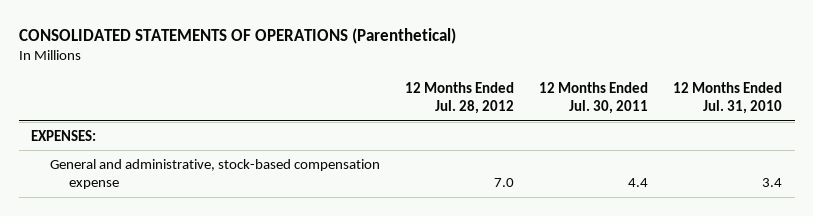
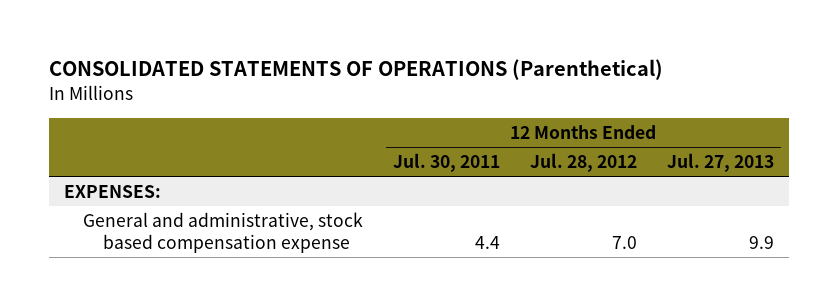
- | 12 Months Ended Jul. 28, 2012 | 12 Months Ended Jul. 30, 2011 | 12 Months Ended Jul. 31, 2010
+ | 12 Months Ended Jul. 30, 2011 | 12 Months Ended Jul. 28, 2012 | 12 Months Ended Jul. 27, 2013
- General and administrative, stock-based compensation expense | 7.0 | 4.4 | 3.4
+ General and administrative, stock based compensation expense | 4.4 | 7.0 | 9.9

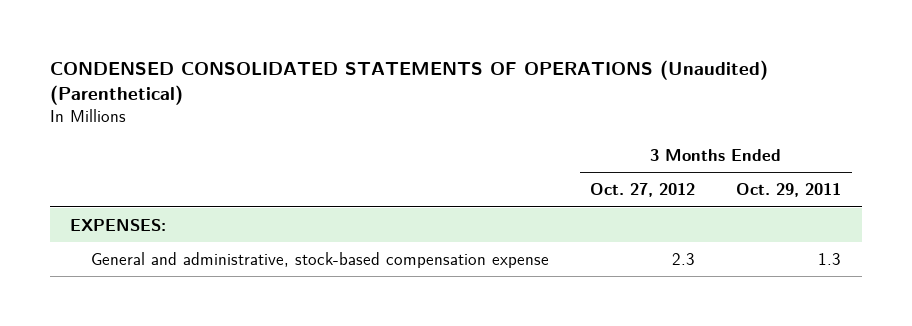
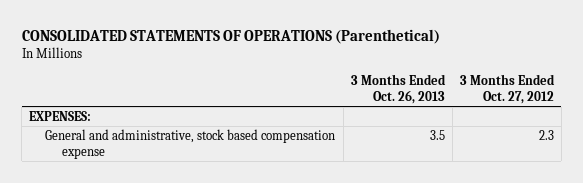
- CONDENSED CONSOLIDATED STATEMENTS OF OPERATIONS (Unaudited) (Parenthetical)
+ CONSOLIDATED STATEMENTS OF OPERATIONS (Parenthetical)
- | 3 Months Ended Oct. 27, 2012 | 3 Months Ended Oct. 29, 2011
+ | 3 Months Ended Oct. 26, 2013 | 3 Months Ended Oct. 27, 2012
- General and administrative, stock-based compensation expense | 2.3 | 1.3
+ General and administrative, stock based compensation expense | 3.5 | 2.3

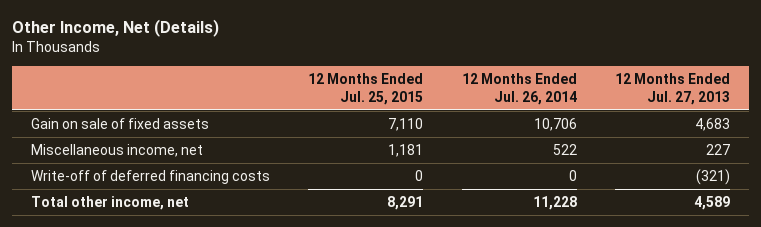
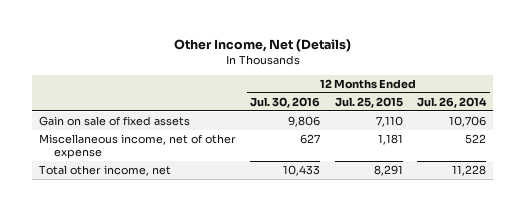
- | 12 Months Ended Jul. 25, 2015 | 12 Months Ended Jul. 26, 2014 | 12 Months Ended Jul. 27, 2013
+ | 12 Months Ended Jul. 30, 2016 | 12 Months Ended Jul. 25, 2015 | 12 Months Ended Jul. 26, 2014
- Miscellaneous income, net | 1,181 | 522 | 227
- Write-off of deferred financing costs | 0 | 0 | (321)
+ Miscellaneous income, net of other expense | 627 | 1,181 | 522

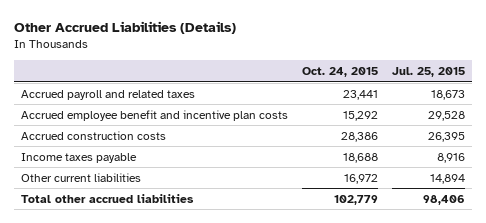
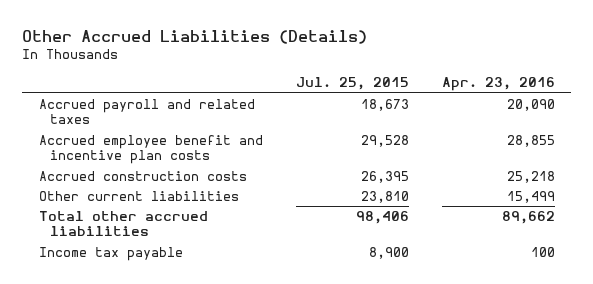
- | Oct. 24, 2015 | Jul. 25, 2015
+ | Jul. 25, 2015 | Apr. 23, 2016
- Income taxes payable | 18,688 | 8,916
- Other current liabilities | 16,972 | 14,894
+ Other current liabilities | 23,810 | 15,499
+ Income tax payable | 8,900 | 100

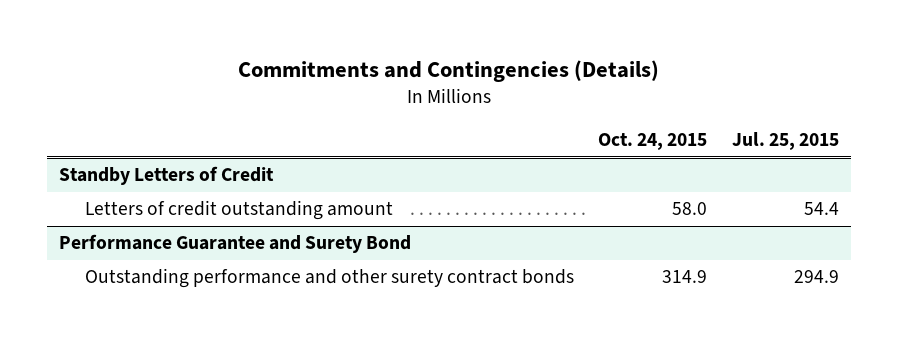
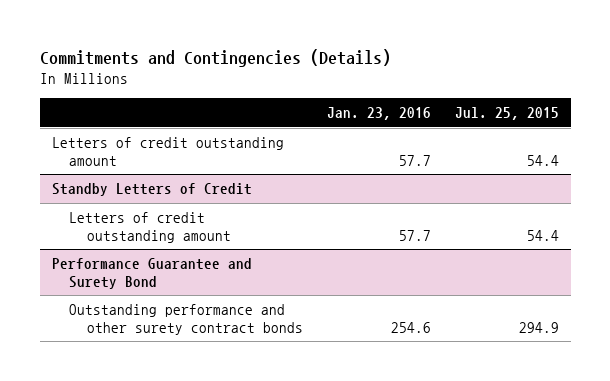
- | Oct. 24, 2015 | Jul. 25, 2015
+ | Jan. 23, 2016 | Jul. 25, 2015
+ Letters of credit outstanding amount | 57.7 | 54.4

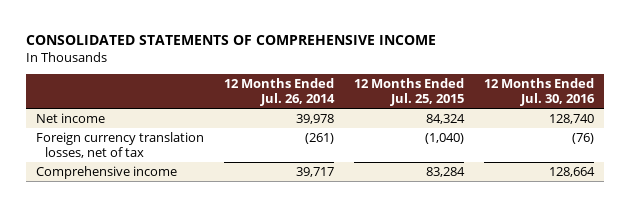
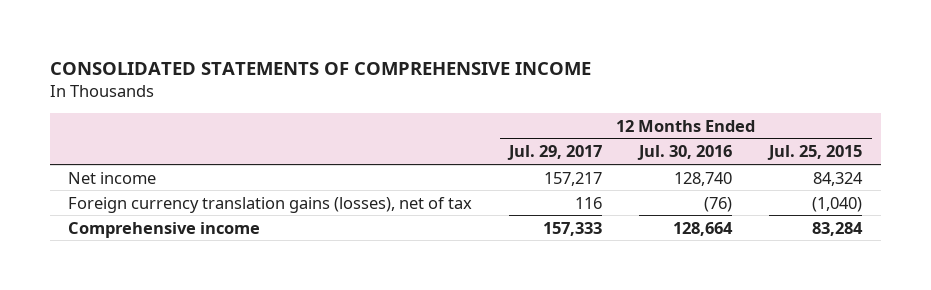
- | 12 Months Ended Jul. 26, 2014 | 12 Months Ended Jul. 25, 2015 | 12 Months Ended Jul. 30, 2016
+ | 12 Months Ended Jul. 29, 2017 | 12 Months Ended Jul. 30, 2016 | 12 Months Ended Jul. 25, 2015
- Foreign currency translation losses, net of tax | (261) | (1,040) | (76)
+ Foreign currency translation gains (losses), net of tax | 116 | (76) | (1,040)

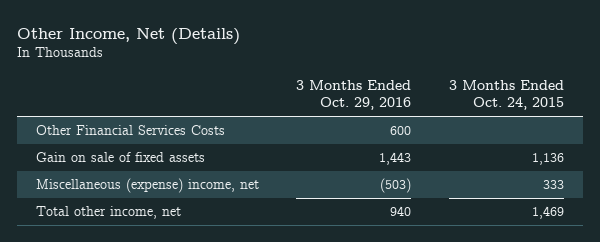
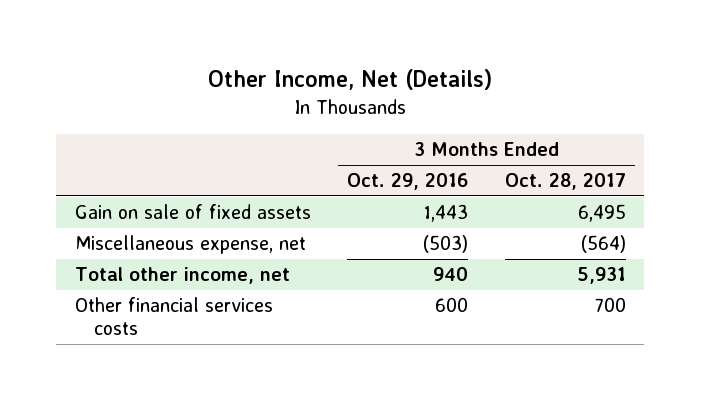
- | 3 Months Ended Oct. 29, 2016 | 3 Months Ended Oct. 24, 2015
+ | 3 Months Ended Oct. 29, 2016 | 3 Months Ended Oct. 28, 2017
- Other Financial Services Costs | 600 |
- Miscellaneous (expense) income, net | (503) | 333
+ Miscellaneous expense, net | (503) | (564)
+ Other financial services costs | 600 | 700

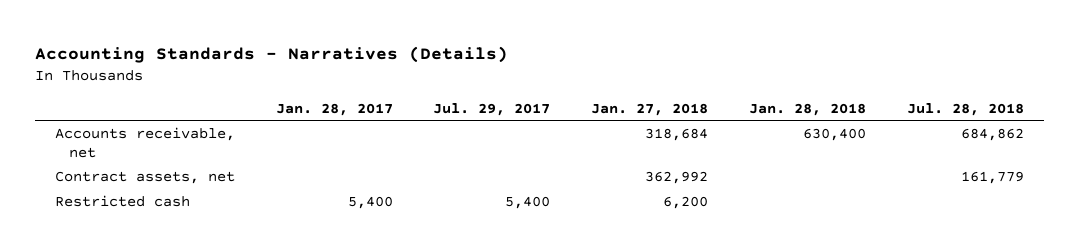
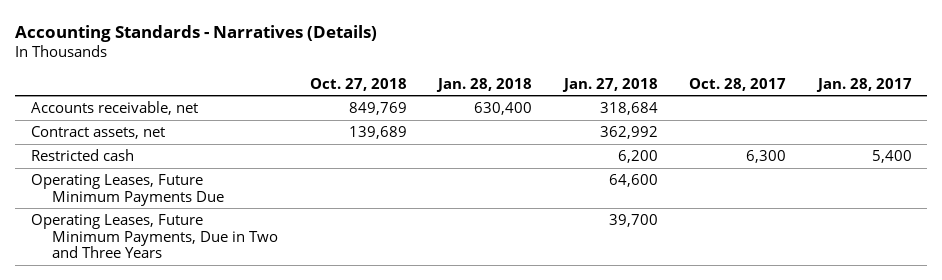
- | Jan. 28, 2017 | Jul. 29, 2017 | Jan. 27, 2018 | Jan. 28, 2018 | Jul. 28, 2018
+ | Oct. 27, 2018 | Jan. 28, 2018 | Jan. 27, 2018 | Oct. 28, 2017 | Jan. 28, 2017
+ Operating Leases, Future Minimum Payments Due | | | 64,600 | |
+ Operating Leases, Future Minimum Payments, Due in Two and Three Years | | | 39,700 | |

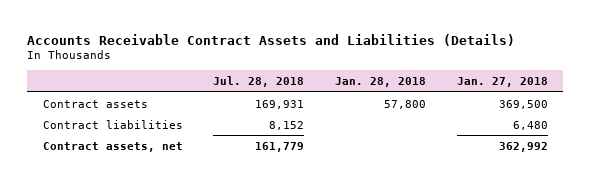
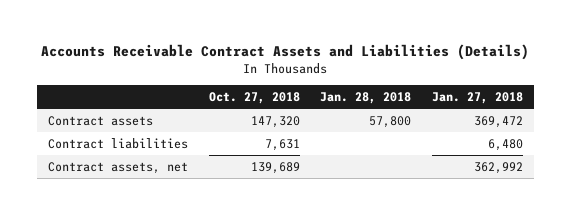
- | Jul. 28, 2018 | Jan. 28, 2018 | Jan. 27, 2018
+ | Oct. 27, 2018 | Jan. 28, 2018 | Jan. 27, 2018
- Contract assets | 169,931 | 57,800 | 369,500
+ Contract assets | 147,320 | 57,800 | 369,472

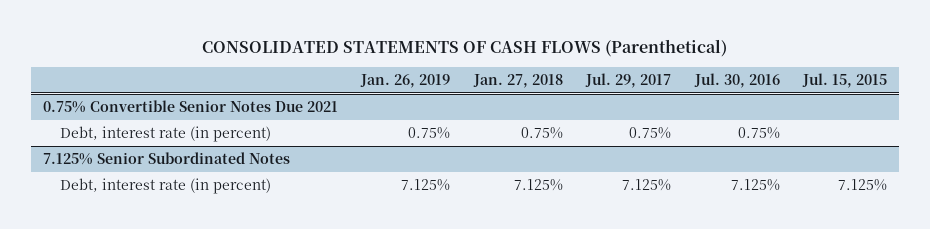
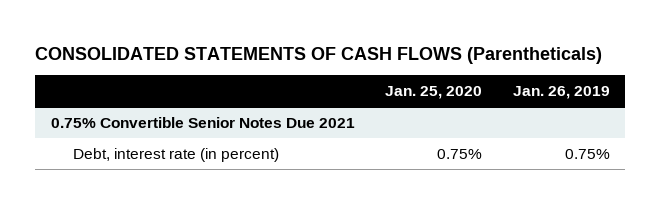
- CONSOLIDATED STATEMENTS OF CASH FLOWS (Parenthetical)
+ CONSOLIDATED STATEMENTS OF CASH FLOWS (Parentheticals)
- | Jan. 26, 2019 | Jan. 27, 2018 | Jul. 29, 2017 | Jul. 30, 2016 | Jul. 15, 2015
+ | Jan. 25, 2020 | Jan. 26, 2019
- 7.125% Senior Subordinated Notes
- Debt, interest rate (in percent) | 7.125% | 7.125% | 7.125% | 7.125% | 7.125%

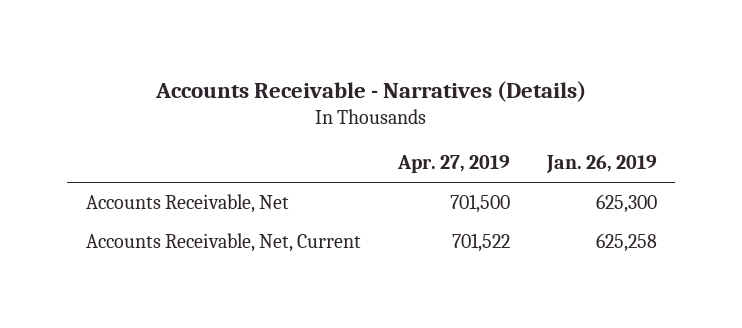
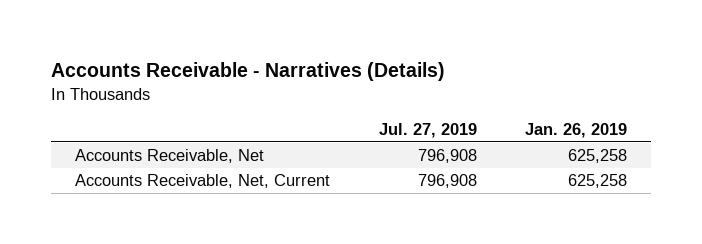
- | Apr. 27, 2019 | Jan. 26, 2019
+ | Jul. 27, 2019 | Jan. 26, 2019
- Accounts Receivable, Net | 701,500 | 625,300
+ Accounts Receivable, Net | 796,908 | 625,258

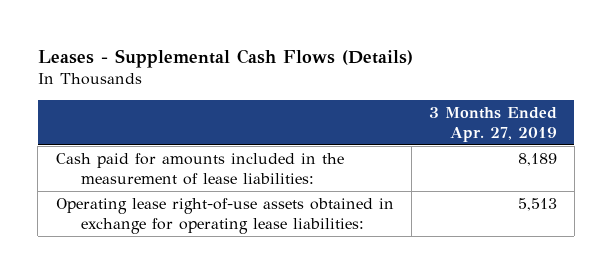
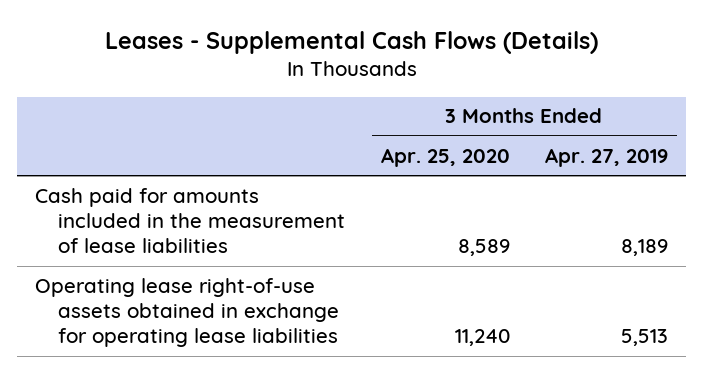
- | 3 Months Ended Apr. 27, 2019
+ | 3 Months Ended Apr. 25, 2020 | 3 Months Ended Apr. 27, 2019
- Cash paid for amounts included in the measurement of lease liabilities: | 8,189
- Operating lease right-of-use assets obtained in exchange for operating lease liabilities: | 5,513
+ Cash paid for amounts included in the measurement of lease liabilities | 8,589 | 8,189
+ Operating lease right-of-use assets obtained in exchange for operating lease liabilities | 11,240 | 5,513

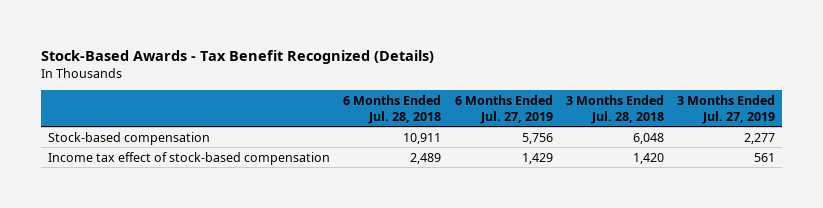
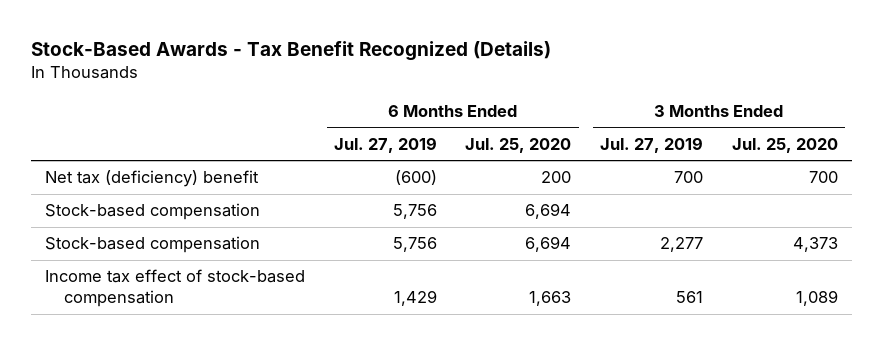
- | 6 Months Ended Jul. 28, 2018 | 6 Months Ended Jul. 27, 2019 | 3 Months Ended Jul. 28, 2018 | 3 Months Ended Jul. 27, 2019
+ | 6 Months Ended Jul. 27, 2019 | 6 Months Ended Jul. 25, 2020 | 3 Months Ended Jul. 27, 2019 | 3 Months Ended Jul. 25, 2020
+ Net tax (deficiency) benefit | (600) | 200 | 700 | 700
+ Stock-based compensation | 5,756 | 6,694 | |

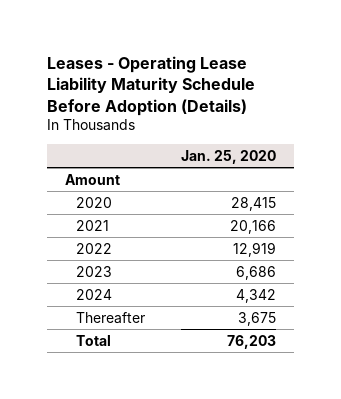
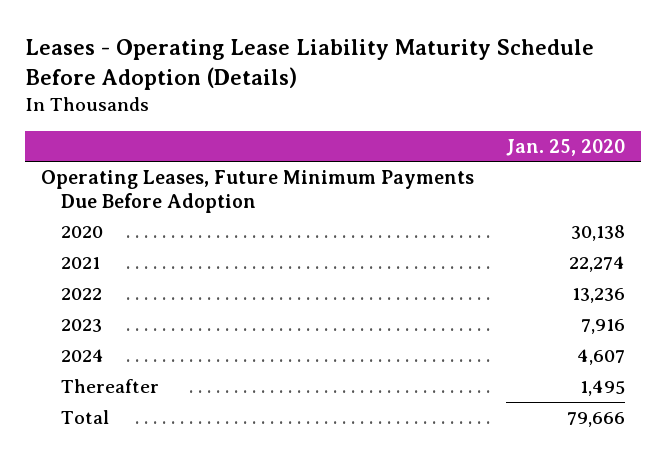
- Amount
- 2020 | 28,415
- 2021 | 20,166
- 2022 | 12,919
- 2023 | 6,686
- 2024 | 4,342
- Thereafter | 3,675
- Total | 76,203
+ Operating Leases, Future Minimum Payments Due Before Adoption
+ 2020 | 30,138
+ 2021 | 22,274
+ 2022 | 13,236
+ 2023 | 7,916
+ 2024 | 4,607
+ Thereafter | 1,495
+ Total | 79,666

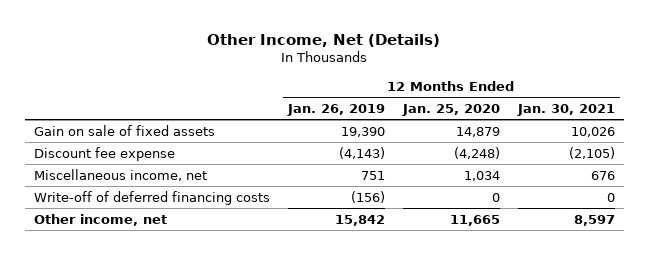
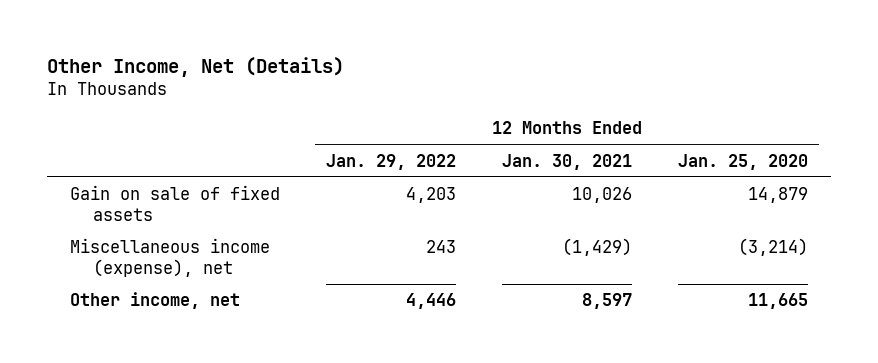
- | 12 Months Ended Jan. 26, 2019 | 12 Months Ended Jan. 25, 2020 | 12 Months Ended Jan. 30, 2021
+ | 12 Months Ended Jan. 29, 2022 | 12 Months Ended Jan. 30, 2021 | 12 Months Ended Jan. 25, 2020
- Discount fee expense | (4,143) | (4,248) | (2,105)
- Miscellaneous income, net | 751 | 1,034 | 676
- Write-off of deferred financing costs | (156) | 0 | 0
+ Miscellaneous income (expense), net | 243 | (1,429) | (3,214)

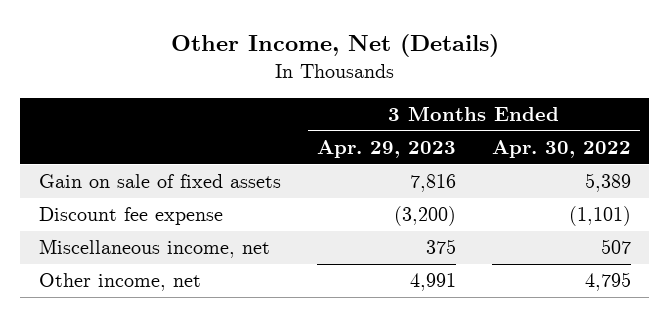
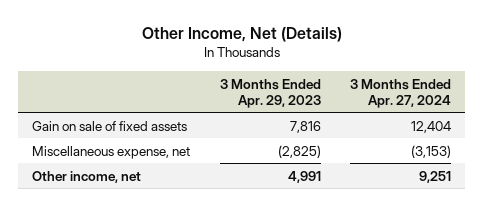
- | 3 Months Ended Apr. 29, 2023 | 3 Months Ended Apr. 30, 2022
+ | 3 Months Ended Apr. 29, 2023 | 3 Months Ended Apr. 27, 2024
- Discount fee expense | (3,200) | (1,101)
- Miscellaneous income, net | 375 | 507
+ Miscellaneous expense, net | (2,825) | (3,153)

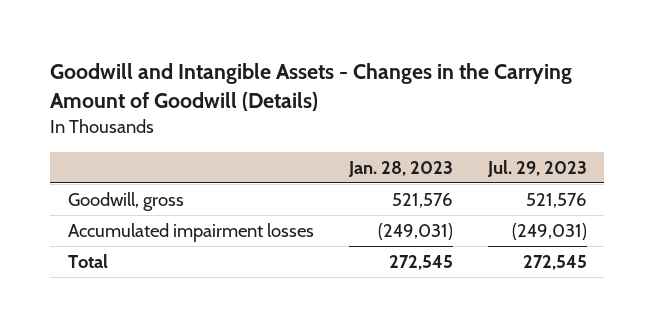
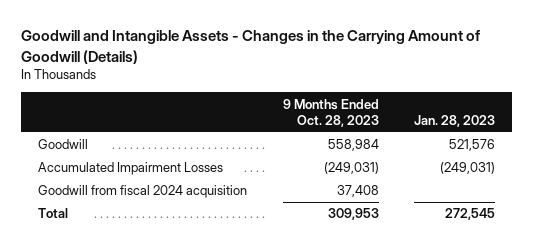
- | Jan. 28, 2023 | Jul. 29, 2023
+ | 9 Months Ended Oct. 28, 2023 | Jan. 28, 2023
- Goodwill, gross | 521,576 | 521,576
- Accumulated impairment losses | (249,031) | (249,031)
+ Goodwill | 558,984 | 521,576
+ Accumulated Impairment Losses | (249,031) | (249,031)
+ Goodwill from fiscal 2024 acquisition | 37,408 |

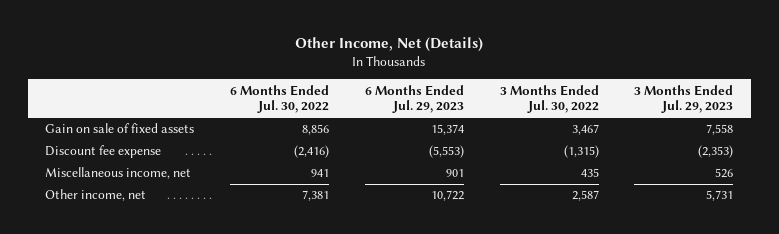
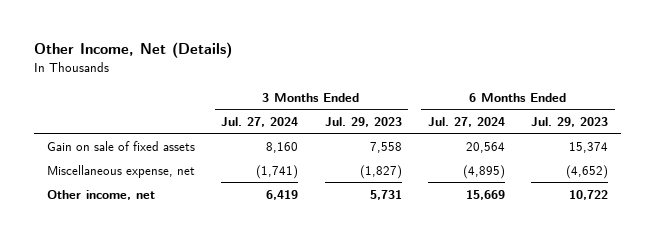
- | 6 Months Ended Jul. 30, 2022 | 6 Months Ended Jul. 29, 2023 | 3 Months Ended Jul. 30, 2022 | 3 Months Ended Jul. 29, 2023
+ | 3 Months Ended Jul. 27, 2024 | 3 Months Ended Jul. 29, 2023 | 6 Months Ended Jul. 27, 2024 | 6 Months Ended Jul. 29, 2023
- Discount fee expense | (2,416) | (5,553) | (1,315) | (2,353)
- Miscellaneous income, net | 941 | 901 | 435 | 526
+ Miscellaneous expense, net | (1,741) | (1,827) | (4,895) | (4,652)

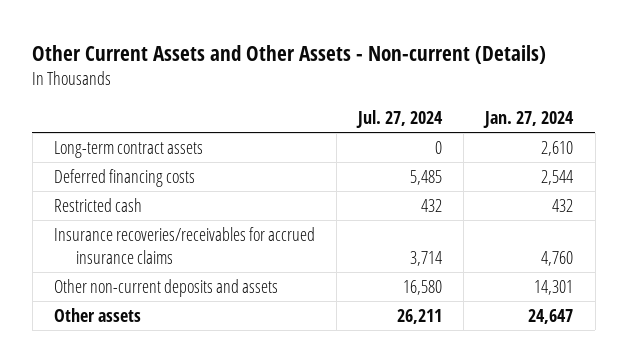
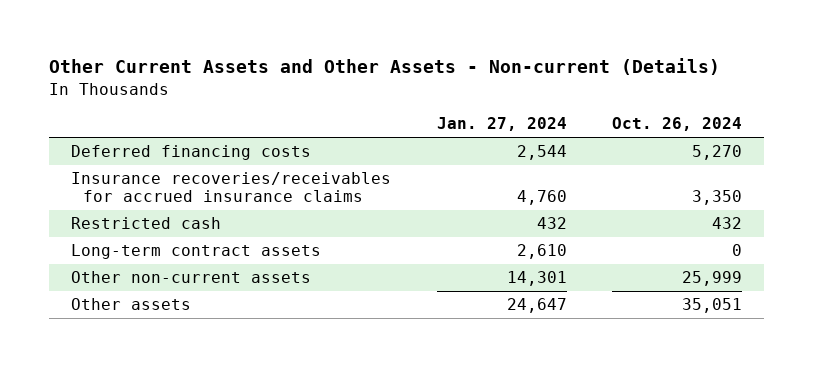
- | Jul. 27, 2024 | Jan. 27, 2024
+ | Jan. 27, 2024 | Oct. 26, 2024
- Other non-current deposits and assets | 16,580 | 14,301
moved down: Restricted cash | 432 | 432
moved down: Long-term contract assets | 2,610 | 0
+ Other non-current assets | 14,301 | 25,999

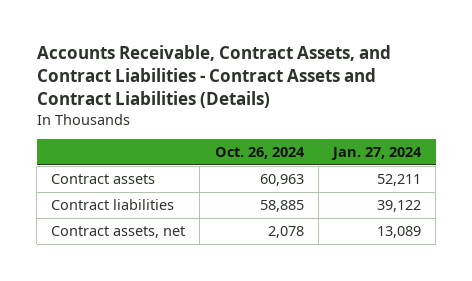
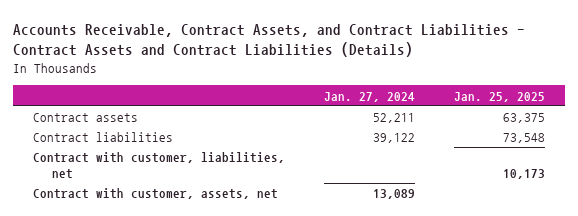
- | Oct. 26, 2024 | Jan. 27, 2024
+ | Jan. 27, 2024 | Jan. 25, 2025
- Contract assets, net | 2,078 | 13,089
+ Contract with customer, liabilities, net | | 10,173
+ Contract with customer, assets, net | 13,089 |

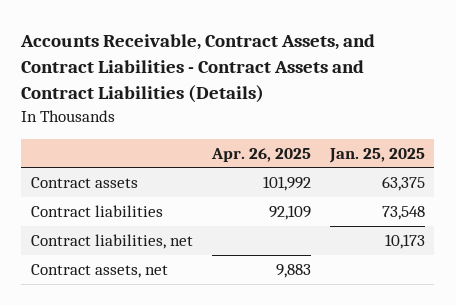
- | Jan. 27, 2024 | Jan. 25, 2025
+ | Apr. 26, 2025 | Jan. 25, 2025
- Contract with customer, liabilities, net | | 10,173
- Contract with customer, assets, net | 13,089 |
+ Contract liabilities, net | | 10,173
+ Contract assets, net | 9,883 |

